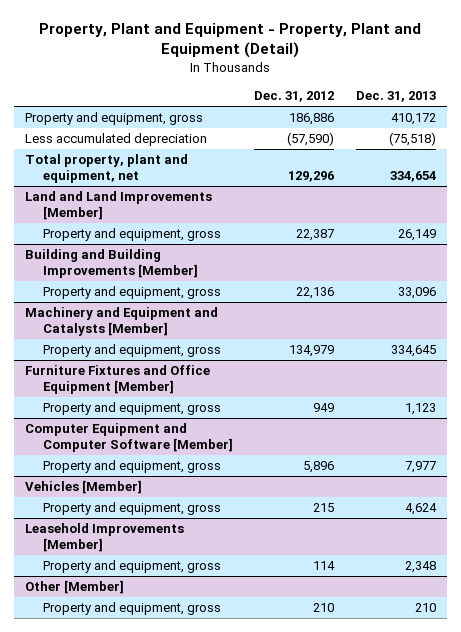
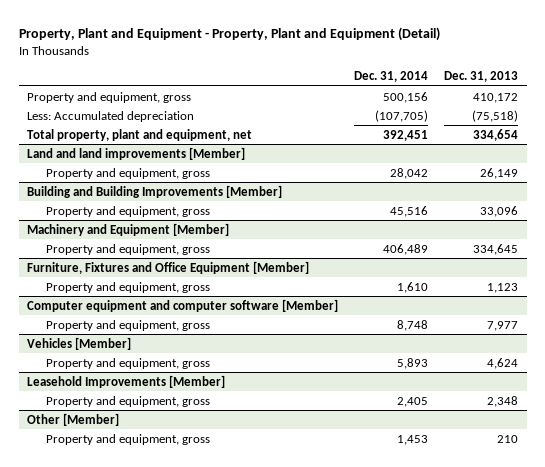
- | Dec. 31, 2012 | Dec. 31, 2013
+ | Dec. 31, 2014 | Dec. 31, 2013
- Less accumulated depreciation | (57,590) | (75,518)
+ Less: Accumulated depreciation | (107,705) | (75,518)
- Land and Land Improvements [Member]
+ Land and land improvements [Member]
- Machinery and Equipment and Catalysts [Member]
+ Machinery and Equipment [Member]
- Furniture Fixtures and Office Equipment [Member]
+ Furniture, Fixtures and Office Equipment [Member]
- Computer Equipment and Computer Software [Member]
+ Computer equipment and computer software [Member]

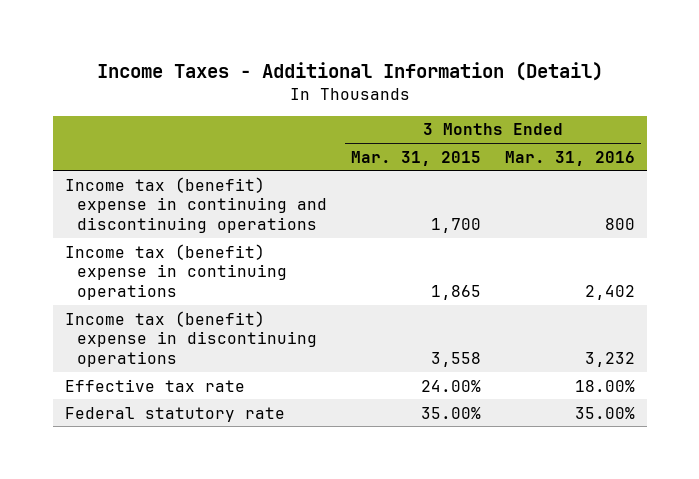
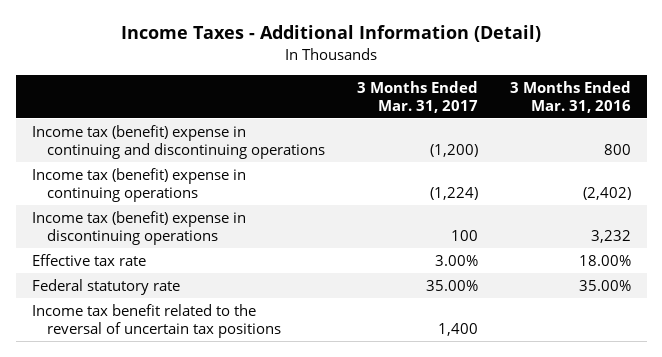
- | 3 Months Ended Mar. 31, 2015 | 3 Months Ended Mar. 31, 2016
+ | 3 Months Ended Mar. 31, 2017 | 3 Months Ended Mar. 31, 2016
- Income tax (benefit) expense in continuing operations | 1,865 | 2,402
+ Income tax (benefit) expense in continuing operations | (1,224) | (2,402)
+ Income tax benefit related to the reversal of uncertain tax positions | 1,400 |

